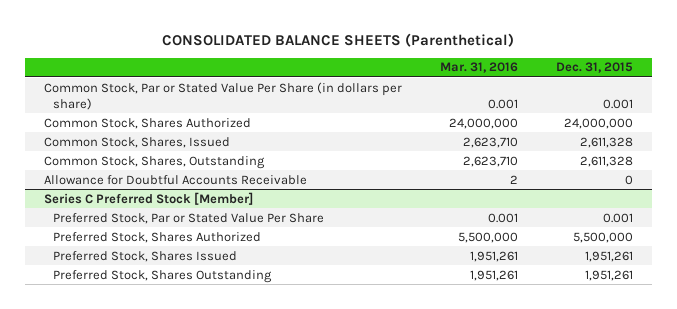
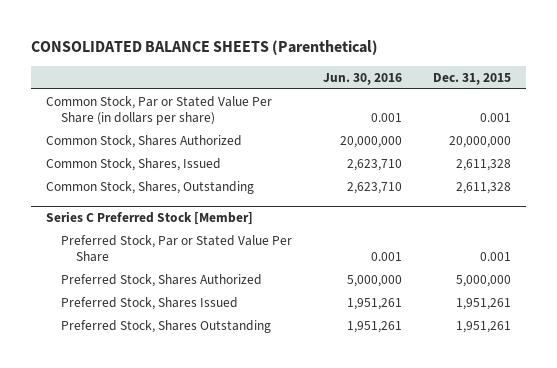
- | Mar. 31, 2016 | Dec. 31, 2015
+ | Jun. 30, 2016 | Dec. 31, 2015
- Common Stock, Shares Authorized | 24,000,000 | 24,000,000
+ Common Stock, Shares Authorized | 20,000,000 | 20,000,000
- Allowance for Doubtful Accounts Receivable | 2 | 0
@ Series C Preferred Stock [Member]
- Preferred Stock, Shares Authorized | 5,500,000 | 5,500,000
+ Preferred Stock, Shares Authorized | 5,000,000 | 5,000,000

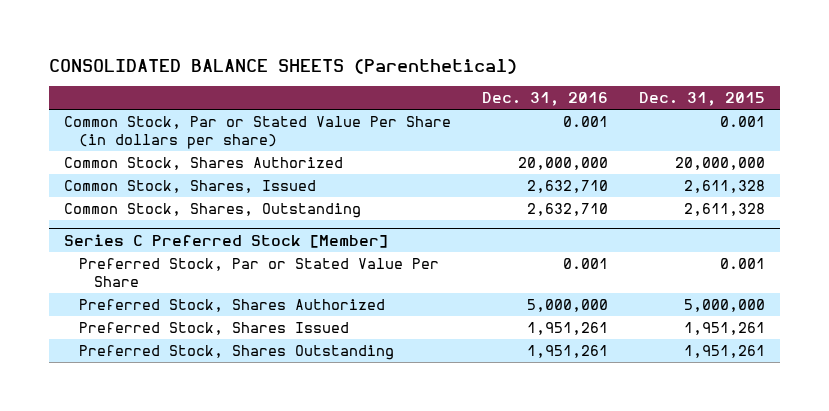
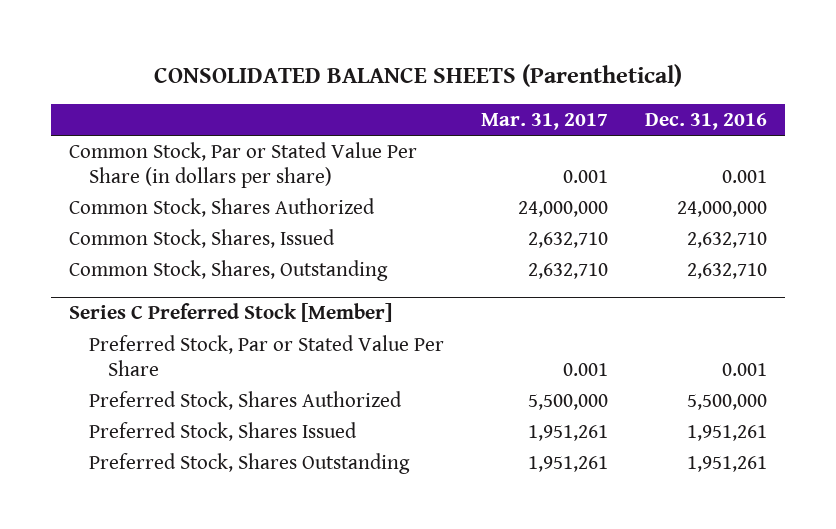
- | Dec. 31, 2016 | Dec. 31, 2015
+ | Mar. 31, 2017 | Dec. 31, 2016
- Common Stock, Shares Authorized | 20,000,000 | 20,000,000
+ Common Stock, Shares Authorized | 24,000,000 | 24,000,000
@ Series C Preferred Stock [Member]
- Preferred Stock, Shares Authorized | 5,000,000 | 5,000,000
+ Preferred Stock, Shares Authorized | 5,500,000 | 5,500,000

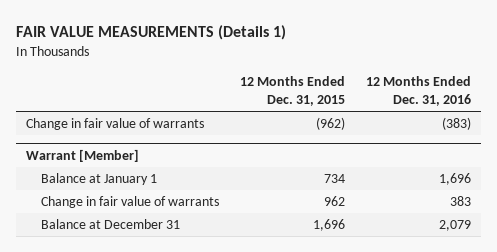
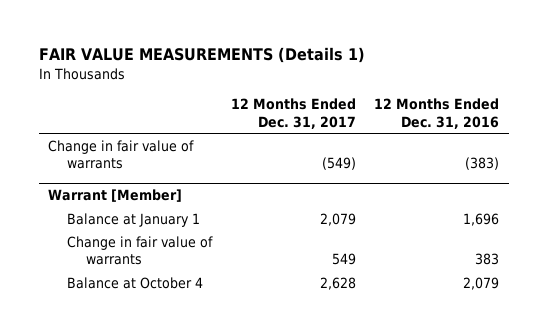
- | 12 Months Ended Dec. 31, 2015 | 12 Months Ended Dec. 31, 2016
+ | 12 Months Ended Dec. 31, 2017 | 12 Months Ended Dec. 31, 2016
@ Warrant [Member]
- Balance at December 31 | 1,696 | 2,079
+ Balance at October 4 | 2,628 | 2,079

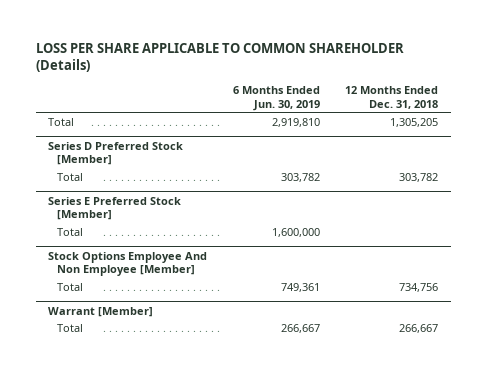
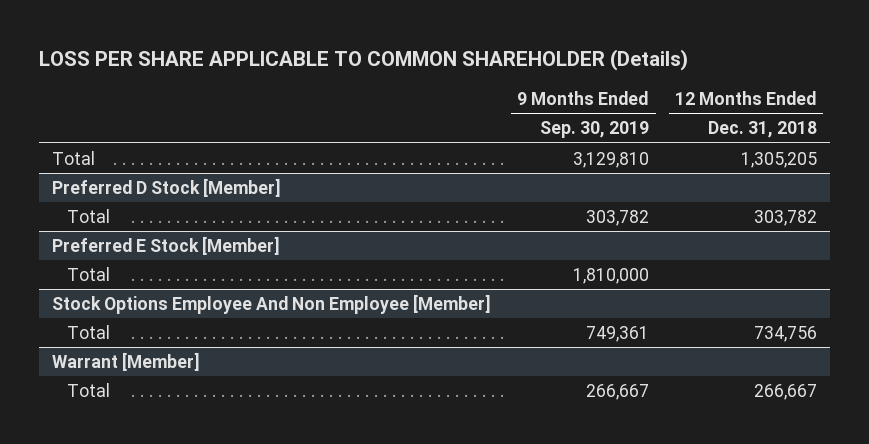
- | 6 Months Ended Jun. 30, 2019 | 12 Months Ended Dec. 31, 2018
+ | 9 Months Ended Sep. 30, 2019 | 12 Months Ended Dec. 31, 2018
- Series D Preferred Stock [Member]
+ Preferred D Stock [Member]
- Series E Preferred Stock [Member]
+ Preferred E Stock [Member]

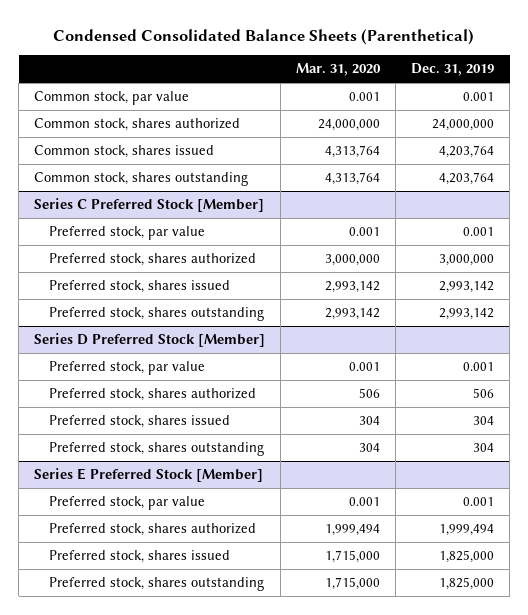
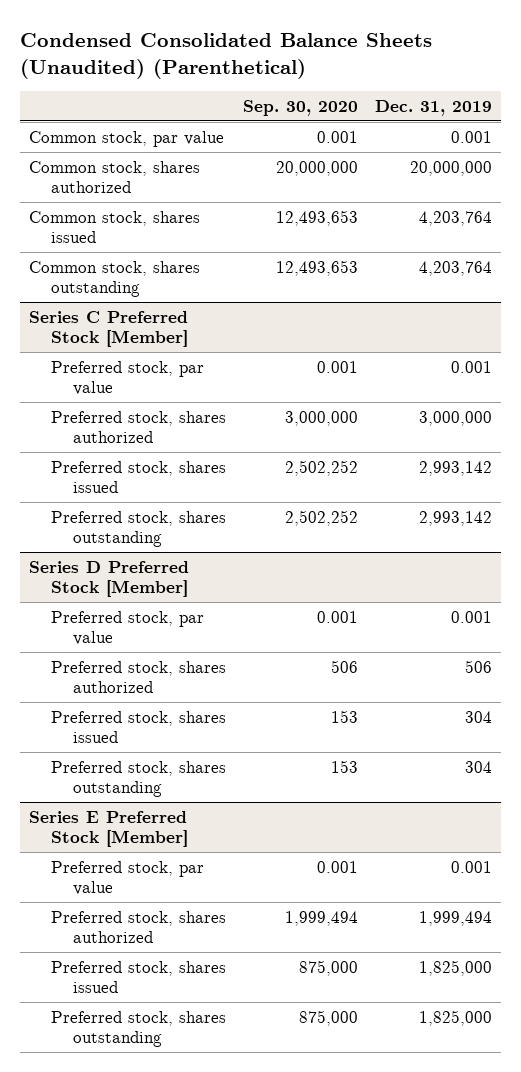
- Condensed Consolidated Balance Sheets (Parenthetical)
+ Condensed Consolidated Balance Sheets (Unaudited) (Parenthetical)
- | Mar. 31, 2020 | Dec. 31, 2019
+ | Sep. 30, 2020 | Dec. 31, 2019
- Common stock, shares authorized | 24,000,000 | 24,000,000
+ Common stock, shares authorized | 20,000,000 | 20,000,000

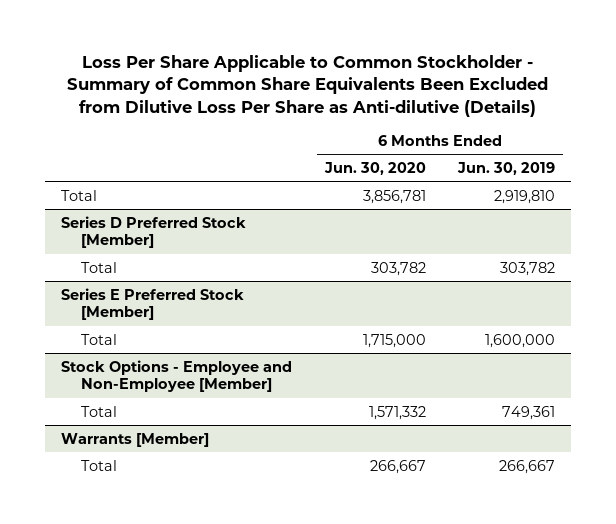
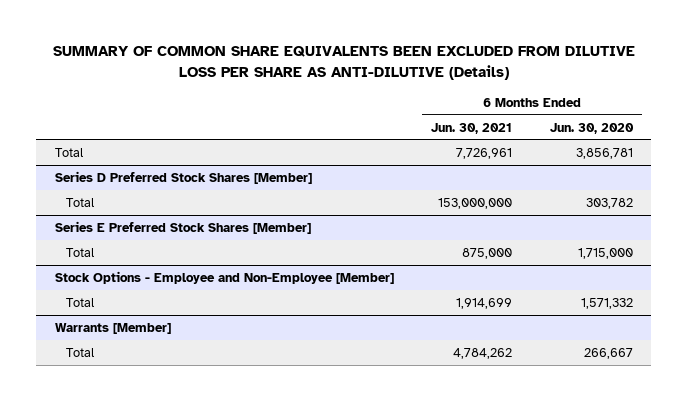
- Loss Per Share Applicable to Common Stockholder - Summary of Common Share Equivalents Been Excluded from Dilutive Loss Per Share as Anti-dilutive (Details)
+ SUMMARY OF COMMON SHARE EQUIVALENTS BEEN EXCLUDED FROM DILUTIVE LOSS PER SHARE AS ANTI-DILUTIVE (Details)
- | 6 Months Ended Jun. 30, 2020 | 6 Months Ended Jun. 30, 2019
+ | 6 Months Ended Jun. 30, 2021 | 6 Months Ended Jun. 30, 2020
- Series D Preferred Stock [Member]
+ Series D Preferred Stock Shares [Member]
- Series E Preferred Stock [Member]
+ Series E Preferred Stock Shares [Member]

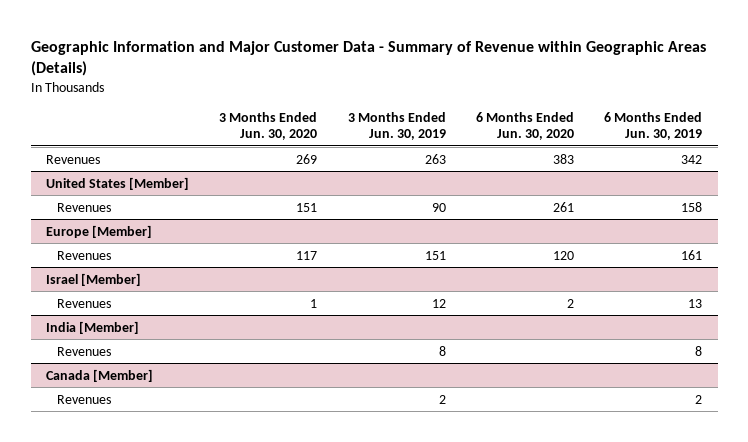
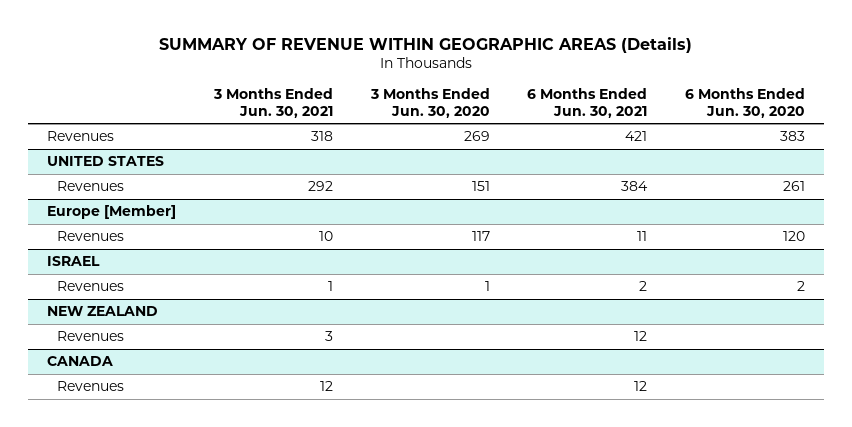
- Geographic Information and Major Customer Data - Summary of Revenue within Geographic Areas (Details)
+ SUMMARY OF REVENUE WITHIN GEOGRAPHIC AREAS (Details)
- | 3 Months Ended Jun. 30, 2020 | 3 Months Ended Jun. 30, 2019 | 6 Months Ended Jun. 30, 2020 | 6 Months Ended Jun. 30, 2019
+ | 3 Months Ended Jun. 30, 2021 | 3 Months Ended Jun. 30, 2020 | 6 Months Ended Jun. 30, 2021 | 6 Months Ended Jun. 30, 2020
- United States [Member]
+ UNITED STATES
- Israel [Member]
+ ISRAEL
- India [Member]
+ NEW ZEALAND
- Canada [Member]
+ CANADA

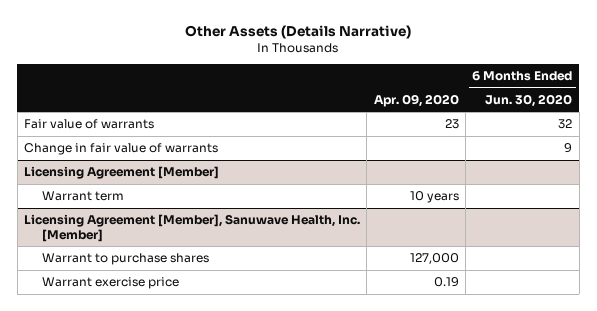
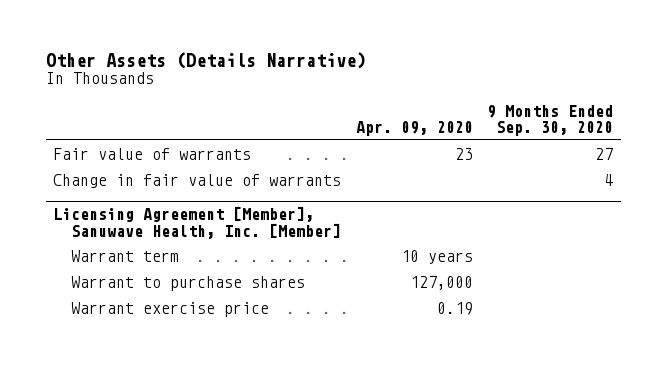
- | Apr. 09, 2020 | 6 Months Ended Jun. 30, 2020
+ | Apr. 09, 2020 | 9 Months Ended Sep. 30, 2020
- Licensing Agreement [Member]
- Warrant term | 10 years |
@ Licensing Agreement [Member], Sanuwave Health, Inc. [Member]
+ Warrant term | 10 years |

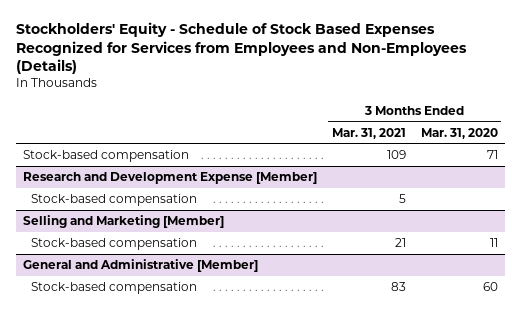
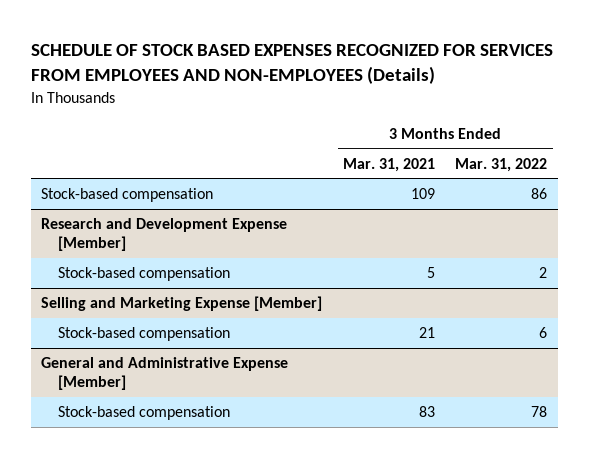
- Stockholders' Equity - Schedule of Stock Based Expenses Recognized for Services from Employees and Non-Employees (Details)
+ SCHEDULE OF STOCK BASED EXPENSES RECOGNIZED FOR SERVICES FROM EMPLOYEES AND NON-EMPLOYEES (Details)
- | 3 Months Ended Mar. 31, 2021 | 3 Months Ended Mar. 31, 2020
+ | 3 Months Ended Mar. 31, 2021 | 3 Months Ended Mar. 31, 2022
- Selling and Marketing [Member]
+ Selling and Marketing Expense [Member]
- General and Administrative [Member]
+ General and Administrative Expense [Member]

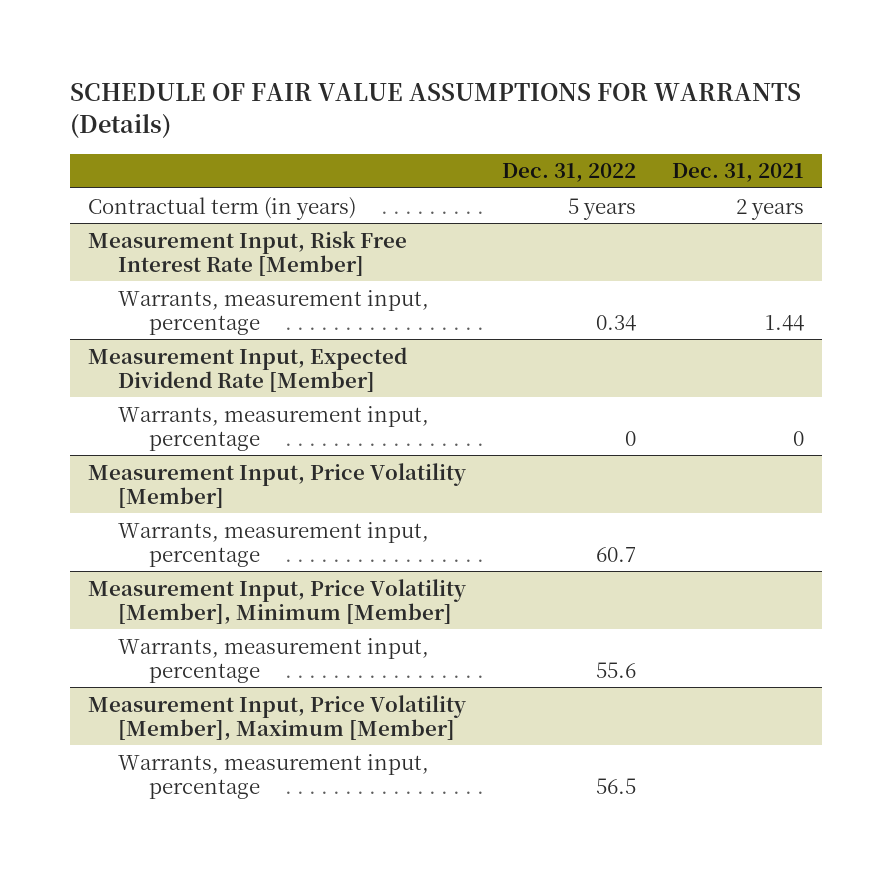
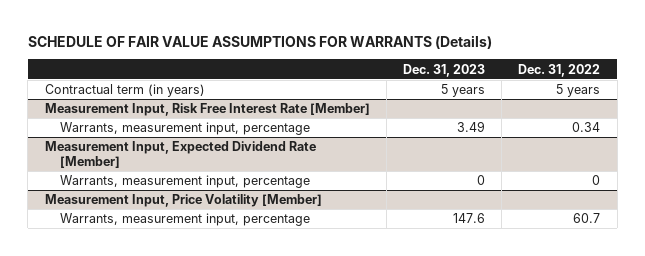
- | Dec. 31, 2022 | Dec. 31, 2021
+ | Dec. 31, 2023 | Dec. 31, 2022
- Measurement Input, Price Volatility [Member], Minimum [Member]
- Warrants, measurement input, percentage | 55.6 |
- Measurement Input, Price Volatility [Member], Maximum [Member]
- Warrants, measurement input, percentage | 56.5 |

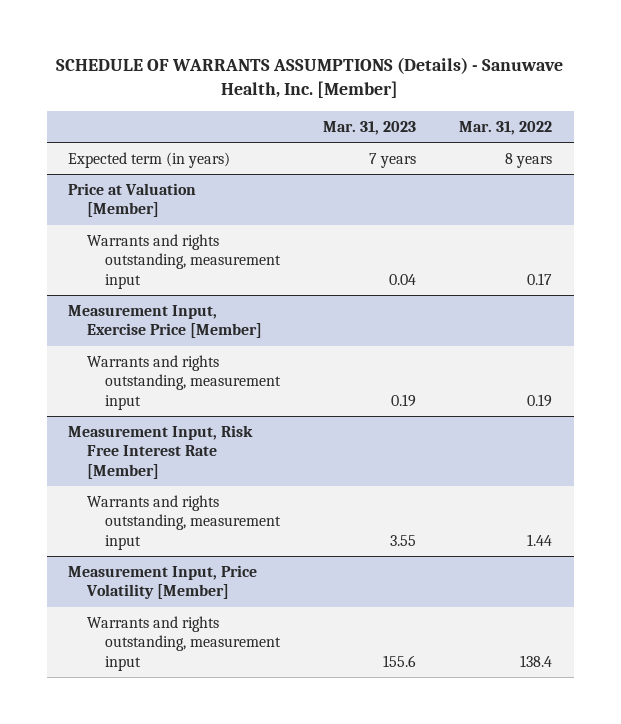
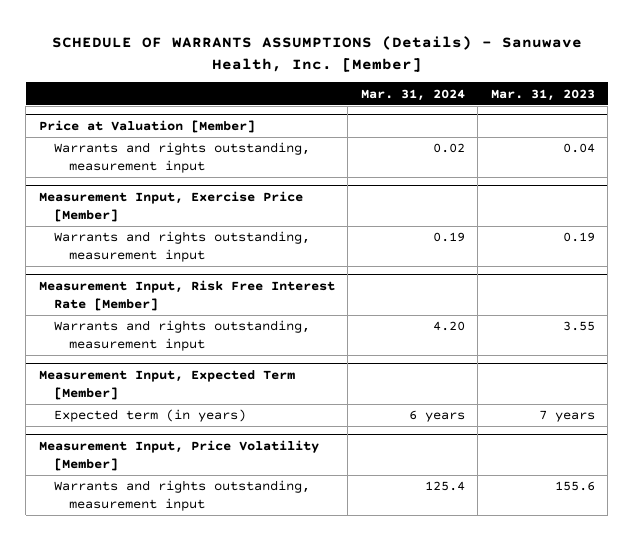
- | Mar. 31, 2023 | Mar. 31, 2022
+ | Mar. 31, 2024 | Mar. 31, 2023
- Expected term (in years) | 7 years | 8 years
+ Measurement Input, Expected Term [Member]
+ Expected term (in years) | 6 years | 7 years

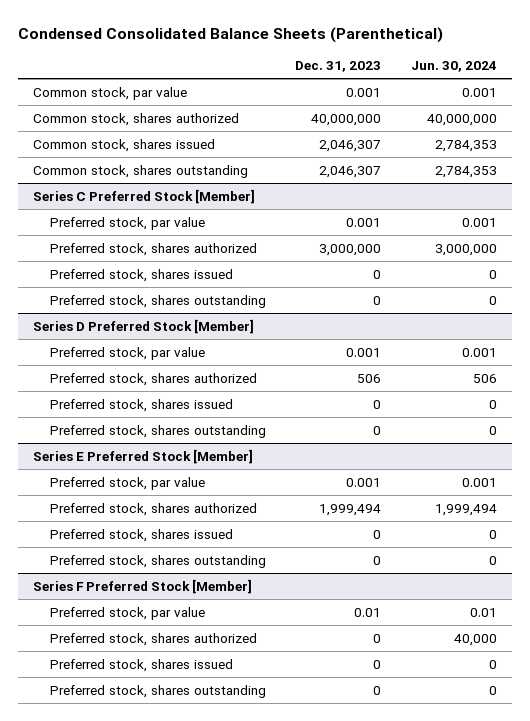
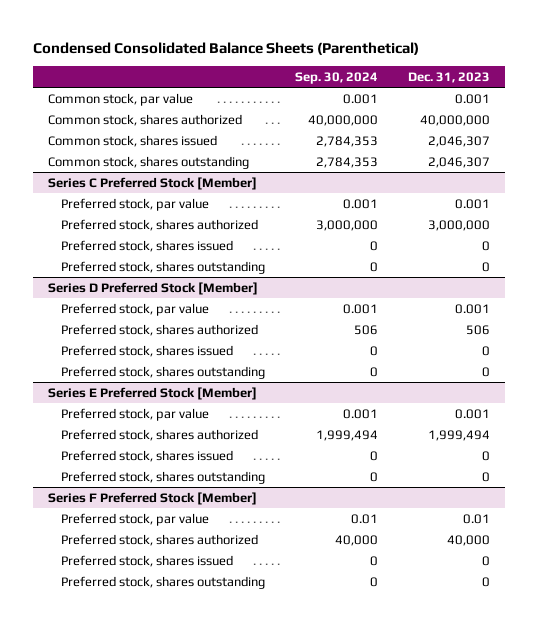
- | Dec. 31, 2023 | Jun. 30, 2024
+ | Sep. 30, 2024 | Dec. 31, 2023
@ Series F Preferred Stock [Member]
- Preferred stock, shares authorized | 0 | 40,000
+ Preferred stock, shares authorized | 40,000 | 40,000

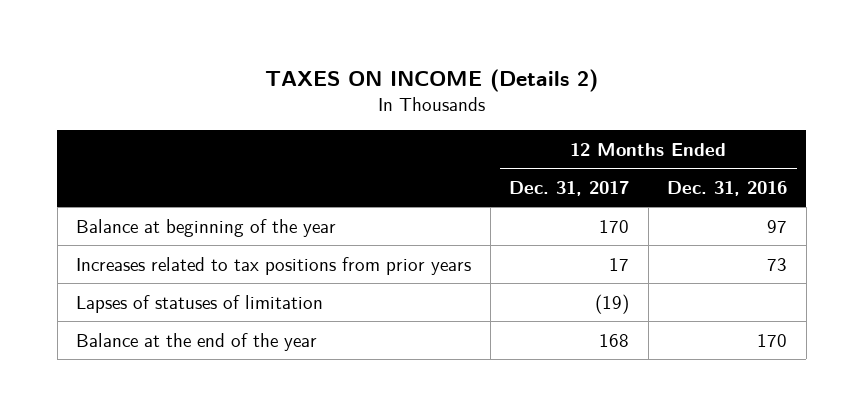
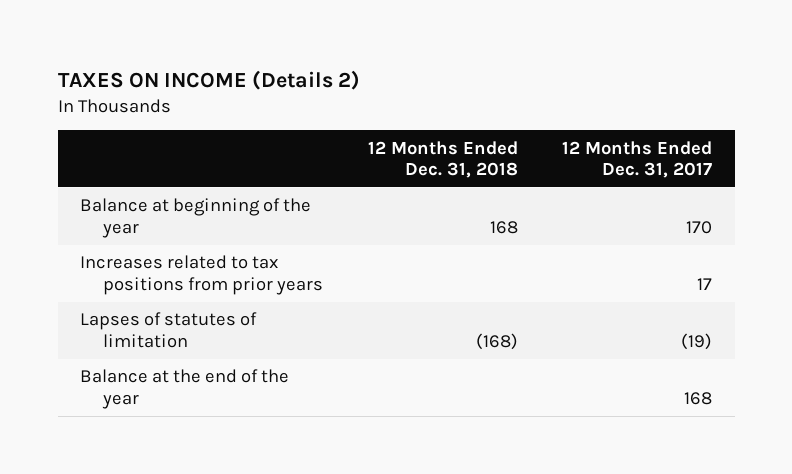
- | 12 Months Ended Dec. 31, 2017 | 12 Months Ended Dec. 31, 2016
+ | 12 Months Ended Dec. 31, 2018 | 12 Months Ended Dec. 31, 2017
- Lapses of statuses of limitation | (19) |
+ Lapses of statutes of limitation | (168) | (19)

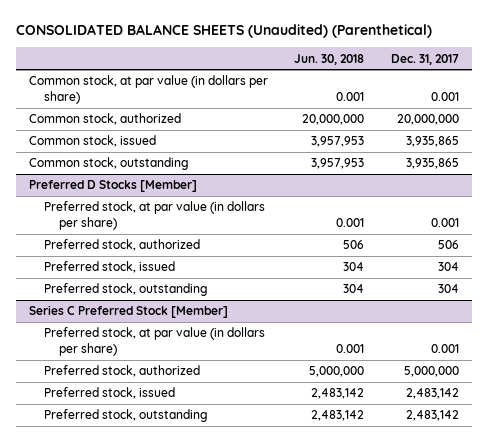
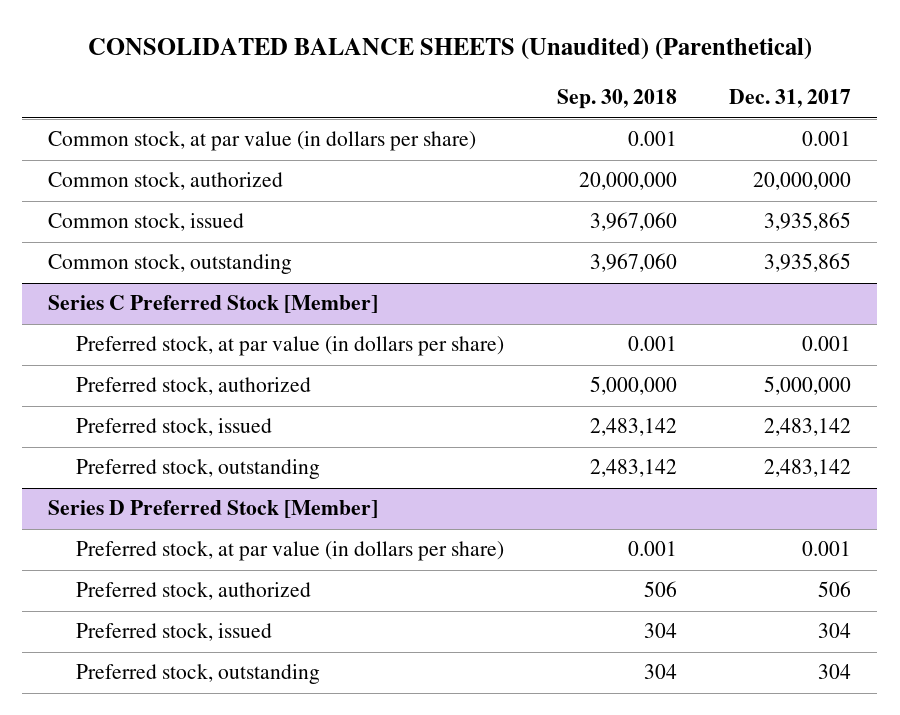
- | Jun. 30, 2018 | Dec. 31, 2017
+ | Sep. 30, 2018 | Dec. 31, 2017
- Preferred D Stocks [Member]
- Preferred stock, at par value (in dollars per share) | 0.001 | 0.001
- Preferred stock, authorized | 506 | 506
- Preferred stock, issued | 304 | 304
- Preferred stock, outstanding | 304 | 304
+ Series D Preferred Stock [Member]
+ Preferred stock, at par value (in dollars per share) | 0.001 | 0.001
+ Preferred stock, authorized | 506 | 506
+ Preferred stock, issued | 304 | 304
+ Preferred stock, outstanding | 304 | 304

